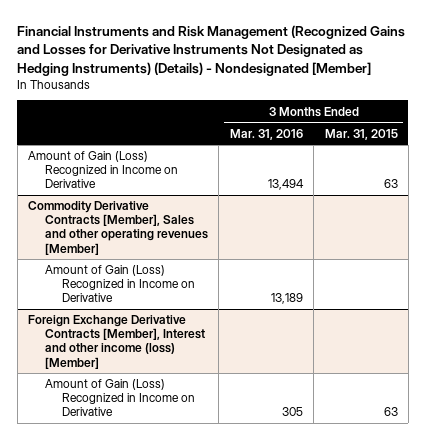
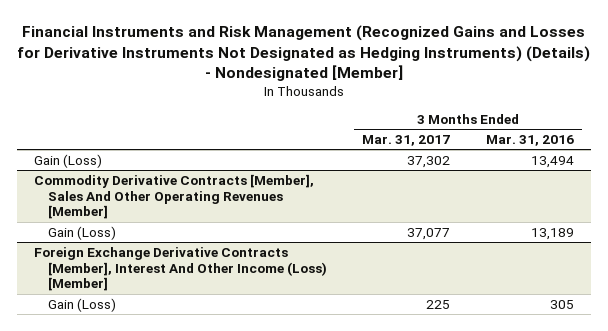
- | 3 Months Ended Mar. 31, 2016 | 3 Months Ended Mar. 31, 2015
+ | 3 Months Ended Mar. 31, 2017 | 3 Months Ended Mar. 31, 2016
- Amount of Gain (Loss) Recognized in Income on Derivative | 13,494 | 63
- Commodity Derivative Contracts [Member], Sales and other operating revenues [Member]
- Amount of Gain (Loss) Recognized in Income on Derivative | 13,189 |
- Foreign Exchange Derivative Contracts [Member], Interest and other income (loss) [Member]
- Amount of Gain (Loss) Recognized in Income on Derivative | 305 | 63
+ Gain (Loss) | 37,302 | 13,494
+ Commodity Derivative Contracts [Member], Sales And Other Operating Revenues [Member]
+ Gain (Loss) | 37,077 | 13,189
+ Foreign Exchange Derivative Contracts [Member], Interest And Other Income (Loss) [Member]
+ Gain (Loss) | 225 | 305

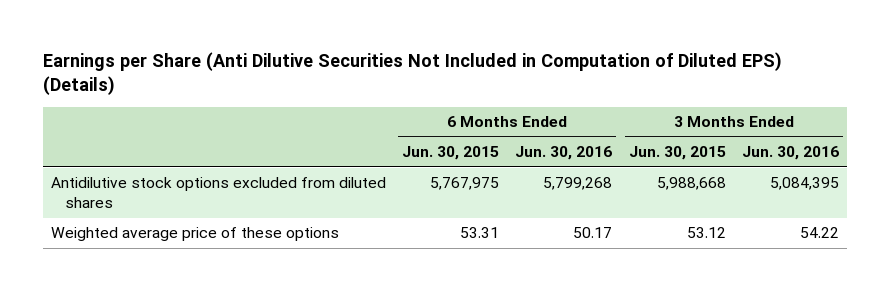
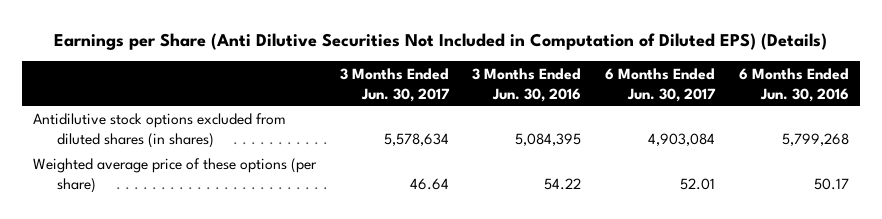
- | 6 Months Ended Jun. 30, 2015 | 6 Months Ended Jun. 30, 2016 | 3 Months Ended Jun. 30, 2015 | 3 Months Ended Jun. 30, 2016
+ | 3 Months Ended Jun. 30, 2017 | 3 Months Ended Jun. 30, 2016 | 6 Months Ended Jun. 30, 2017 | 6 Months Ended Jun. 30, 2016
- Antidilutive stock options excluded from diluted shares | 5,767,975 | 5,799,268 | 5,988,668 | 5,084,395
- Weighted average price of these options | 53.31 | 50.17 | 53.12 | 54.22
+ Antidilutive stock options excluded from diluted shares (in shares) | 5,578,634 | 5,084,395 | 4,903,084 | 5,799,268
+ Weighted average price of these options (per share) | 46.64 | 54.22 | 52.01 | 50.17

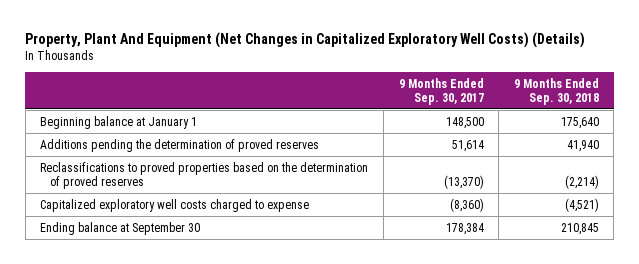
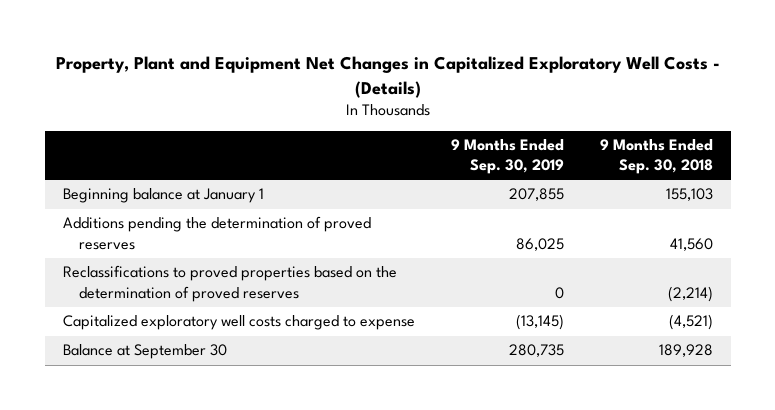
- Property, Plant And Equipment (Net Changes in Capitalized Exploratory Well Costs) (Details)
+ Property, Plant and Equipment Net Changes in Capitalized Exploratory Well Costs - (Details)
- | 9 Months Ended Sep. 30, 2017 | 9 Months Ended Sep. 30, 2018
+ | 9 Months Ended Sep. 30, 2019 | 9 Months Ended Sep. 30, 2018
- Beginning balance at January 1 | 148,500 | 175,640
- Additions pending the determination of proved reserves | 51,614 | 41,940
+ Beginning balance at January 1 | 207,855 | 155,103
+ Additions pending the determination of proved reserves | 86,025 | 41,560
- Ending balance at September 30 | 178,384 | 210,845
+ Balance at September 30 | 280,735 | 189,928

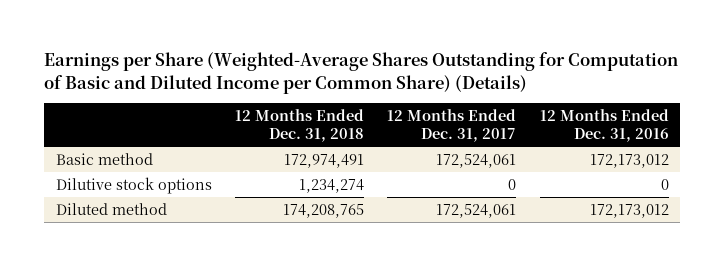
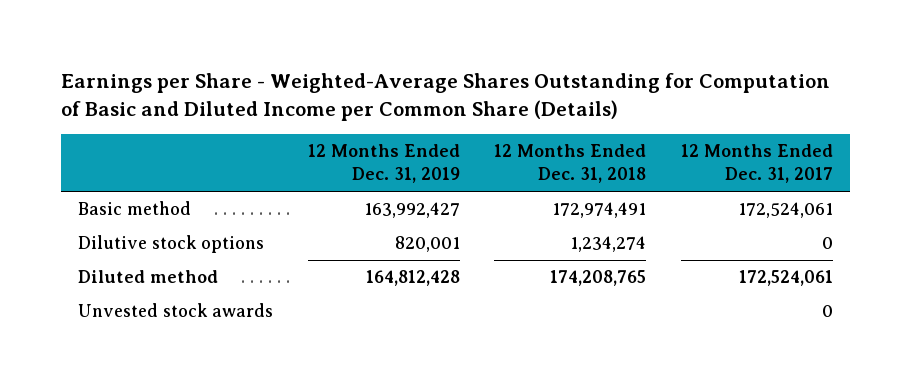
- Earnings per Share (Weighted-Average Shares Outstanding for Computation of Basic and Diluted Income per Common Share) (Details)
+ Earnings per Share - Weighted-Average Shares Outstanding for Computation of Basic and Diluted Income per Common Share (Details)
- | 12 Months Ended Dec. 31, 2018 | 12 Months Ended Dec. 31, 2017 | 12 Months Ended Dec. 31, 2016
+ | 12 Months Ended Dec. 31, 2019 | 12 Months Ended Dec. 31, 2018 | 12 Months Ended Dec. 31, 2017
+ Unvested stock awards | | | 0

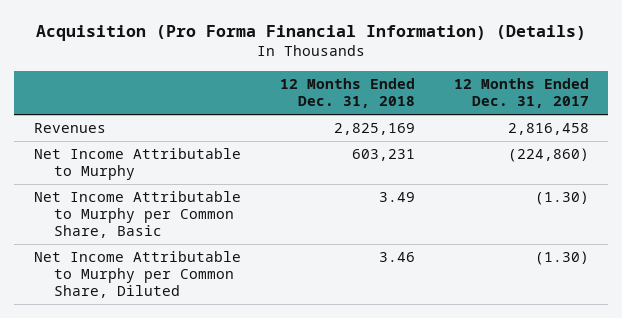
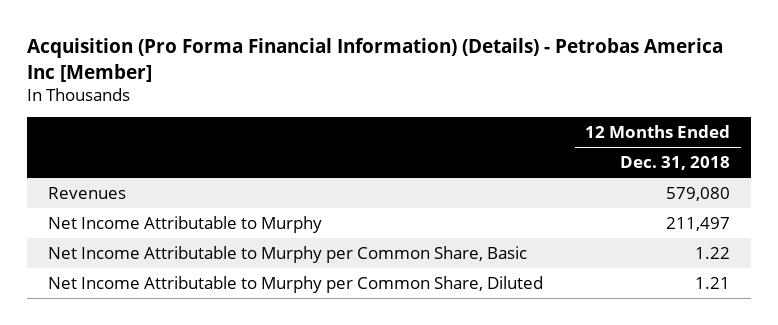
- Acquisition (Pro Forma Financial Information) (Details)
+ Acquisition (Pro Forma Financial Information) (Details) - Petrobas America Inc [Member]
- | 12 Months Ended Dec. 31, 2018 | 12 Months Ended Dec. 31, 2017
+ | 12 Months Ended Dec. 31, 2018
- Revenues | 2,825,169 | 2,816,458
- Net Income Attributable to Murphy | 603,231 | (224,860)
- Net Income Attributable to Murphy per Common Share, Basic | 3.49 | (1.30)
- Net Income Attributable to Murphy per Common Share, Diluted | 3.46 | (1.30)
+ Revenues | 579,080
+ Net Income Attributable to Murphy | 211,497
+ Net Income Attributable to Murphy per Common Share, Basic | 1.22
+ Net Income Attributable to Murphy per Common Share, Diluted | 1.21

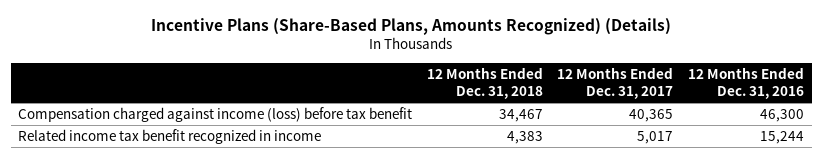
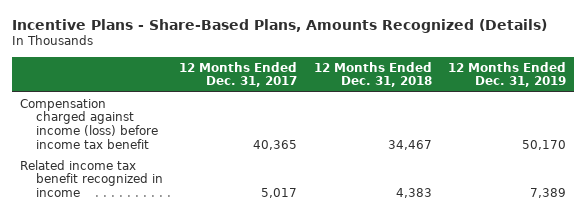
- Incentive Plans (Share-Based Plans, Amounts Recognized) (Details)
+ Incentive Plans - Share-Based Plans, Amounts Recognized (Details)
- | 12 Months Ended Dec. 31, 2018 | 12 Months Ended Dec. 31, 2017 | 12 Months Ended Dec. 31, 2016
+ | 12 Months Ended Dec. 31, 2017 | 12 Months Ended Dec. 31, 2018 | 12 Months Ended Dec. 31, 2019
- Compensation charged against income (loss) before tax benefit | 34,467 | 40,365 | 46,300
+ Compensation charged against income (loss) before income tax benefit | 40,365 | 34,467 | 50,170

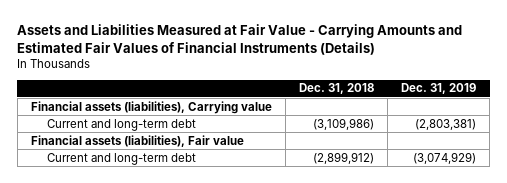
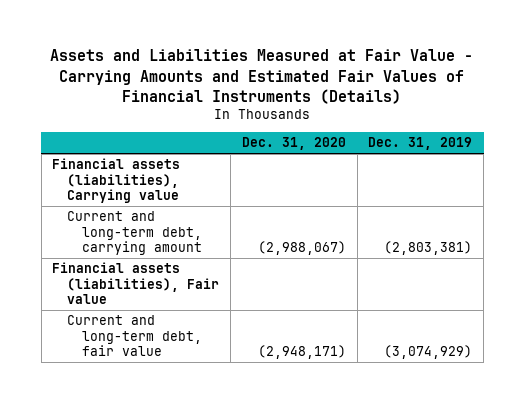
- | Dec. 31, 2018 | Dec. 31, 2019
+ | Dec. 31, 2020 | Dec. 31, 2019
- Current and long-term debt | (3,109,986) | (2,803,381)
+ Current and long-term debt, carrying amount | (2,988,067) | (2,803,381)
- Current and long-term debt | (2,899,912) | (3,074,929)
+ Current and long-term debt, fair value | (2,948,171) | (3,074,929)

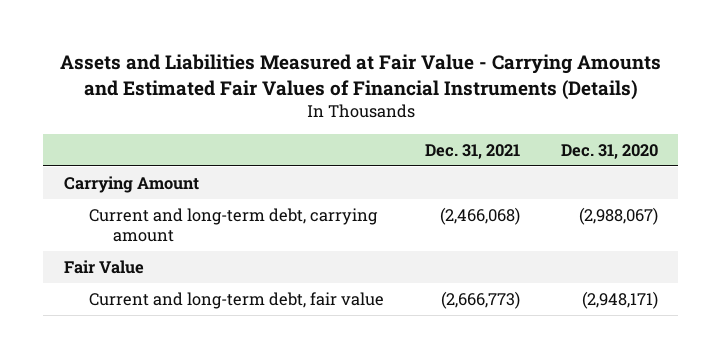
- | Dec. 31, 2020 | Dec. 31, 2019
+ | Dec. 31, 2021 | Dec. 31, 2020
- Financial assets (liabilities), Carrying value
+ Carrying Amount
- Financial assets (liabilities), Fair value
+ Fair Value

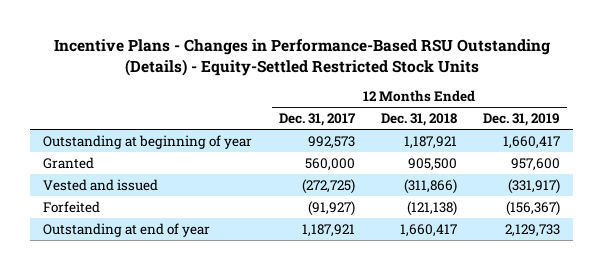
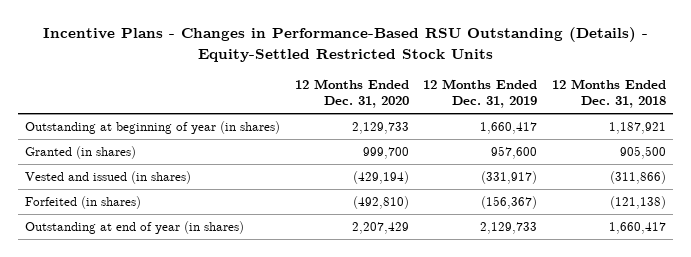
- | 12 Months Ended Dec. 31, 2017 | 12 Months Ended Dec. 31, 2018 | 12 Months Ended Dec. 31, 2019
+ | 12 Months Ended Dec. 31, 2020 | 12 Months Ended Dec. 31, 2019 | 12 Months Ended Dec. 31, 2018
- Outstanding at beginning of year | 992,573 | 1,187,921 | 1,660,417
- Granted | 560,000 | 905,500 | 957,600
- Vested and issued | (272,725) | (311,866) | (331,917)
- Forfeited | (91,927) | (121,138) | (156,367)
- Outstanding at end of year | 1,187,921 | 1,660,417 | 2,129,733
+ Outstanding at beginning of year (in shares) | 2,129,733 | 1,660,417 | 1,187,921
+ Granted (in shares) | 999,700 | 957,600 | 905,500
+ Vested and issued (in shares) | (429,194) | (331,917) | (311,866)
+ Forfeited (in shares) | (492,810) | (156,367) | (121,138)
+ Outstanding at end of year (in shares) | 2,207,429 | 2,129,733 | 1,660,417

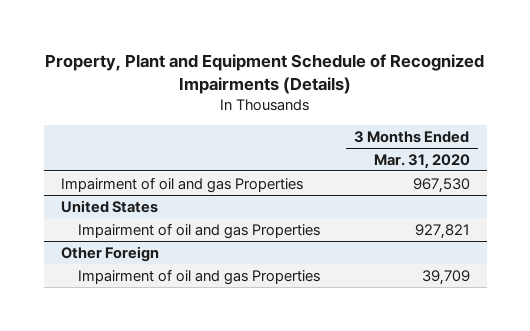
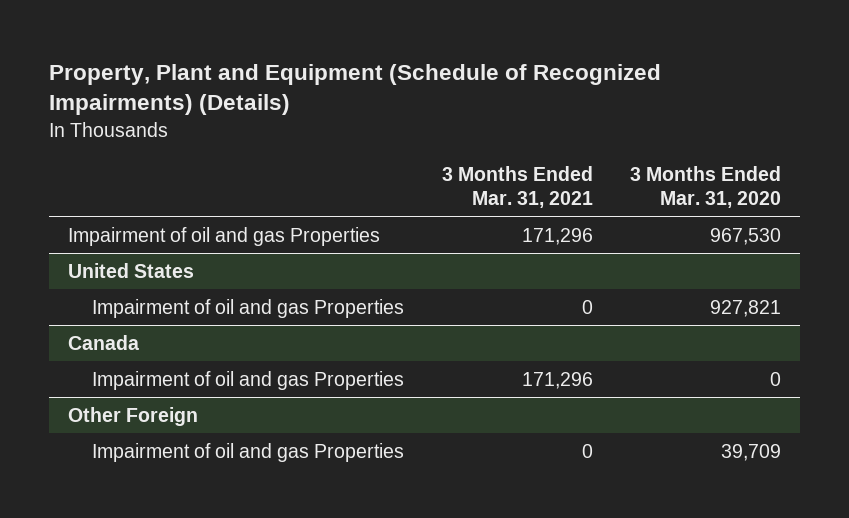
- Property, Plant and Equipment Schedule of Recognized Impairments (Details)
+ Property, Plant and Equipment (Schedule of Recognized Impairments) (Details)
- | 3 Months Ended Mar. 31, 2020
+ | 3 Months Ended Mar. 31, 2021 | 3 Months Ended Mar. 31, 2020
+ Canada
+ Impairment of oil and gas Properties | 171,296 | 0

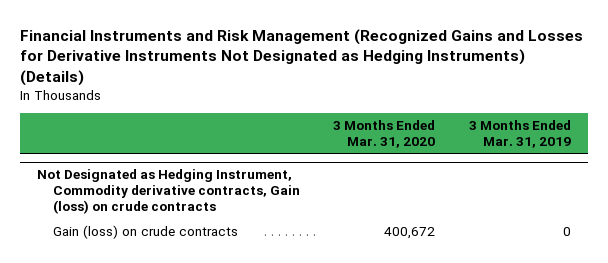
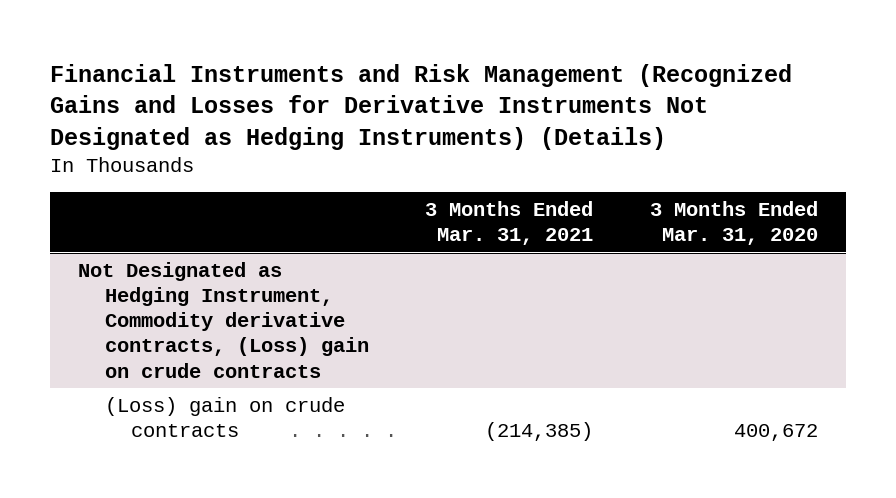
- | 3 Months Ended Mar. 31, 2020 | 3 Months Ended Mar. 31, 2019
+ | 3 Months Ended Mar. 31, 2021 | 3 Months Ended Mar. 31, 2020
- Not Designated as Hedging Instrument, Commodity derivative contracts, Gain (loss) on crude contracts
- Gain (loss) on crude contracts | 400,672 | 0
+ Not Designated as Hedging Instrument, Commodity derivative contracts, (Loss) gain on crude contracts
+ (Loss) gain on crude contracts | (214,385) | 400,672

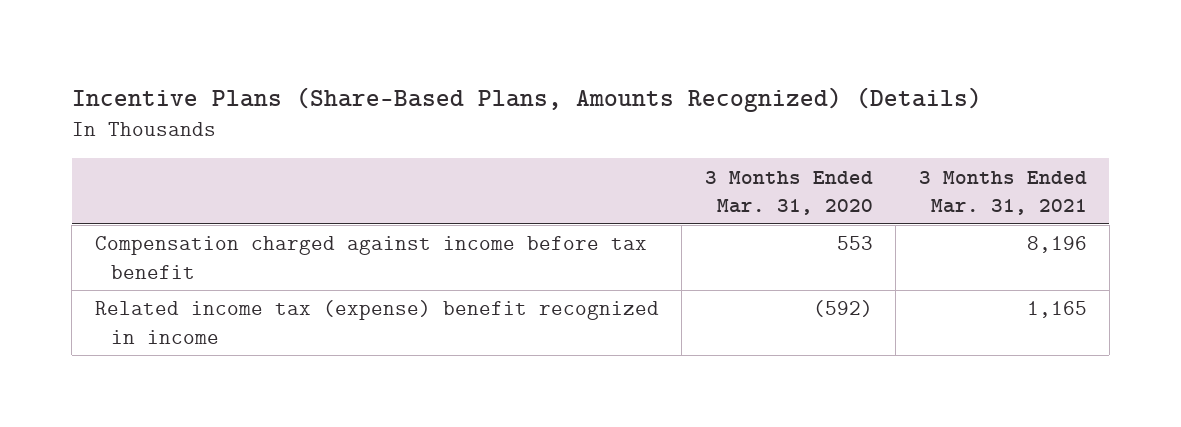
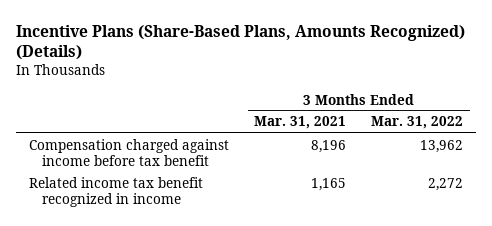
- | 3 Months Ended Mar. 31, 2020 | 3 Months Ended Mar. 31, 2021
+ | 3 Months Ended Mar. 31, 2021 | 3 Months Ended Mar. 31, 2022
- Related income tax (expense) benefit recognized in income | (592) | 1,165
+ Related income tax benefit recognized in income | 1,165 | 2,272

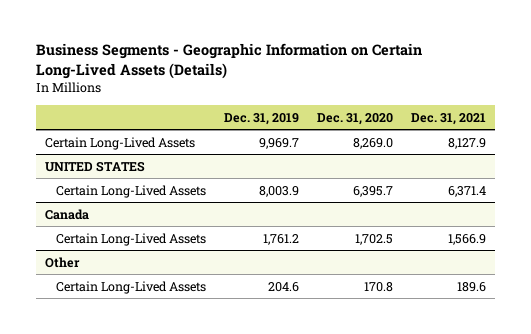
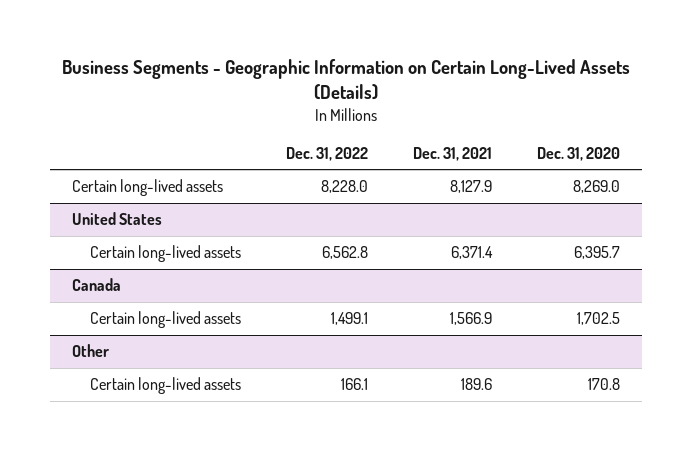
- | Dec. 31, 2019 | Dec. 31, 2020 | Dec. 31, 2021
+ | Dec. 31, 2022 | Dec. 31, 2021 | Dec. 31, 2020
- Certain Long-Lived Assets | 9,969.7 | 8,269.0 | 8,127.9
- UNITED STATES
- Certain Long-Lived Assets | 8,003.9 | 6,395.7 | 6,371.4
+ Certain long-lived assets | 8,228.0 | 8,127.9 | 8,269.0
+ United States
+ Certain long-lived assets | 6,562.8 | 6,371.4 | 6,395.7
@ Canada
- Certain Long-Lived Assets | 1,761.2 | 1,702.5 | 1,566.9
+ Certain long-lived assets | 1,499.1 | 1,566.9 | 1,702.5
@ Other
- Certain Long-Lived Assets | 204.6 | 170.8 | 189.6
+ Certain long-lived assets | 166.1 | 189.6 | 170.8

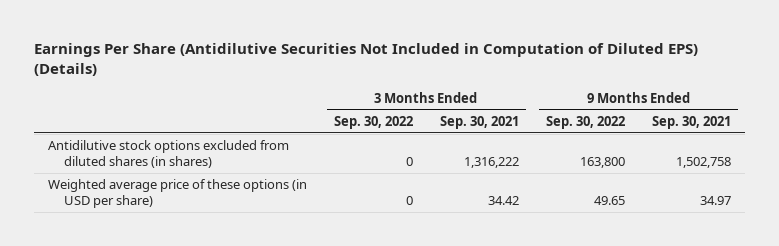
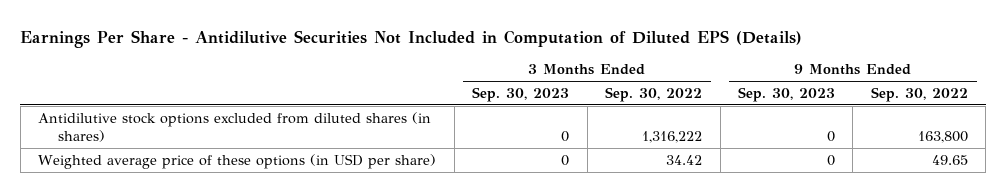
- Earnings Per Share (Antidilutive Securities Not Included in Computation of Diluted EPS) (Details)
+ Earnings Per Share - Antidilutive Securities Not Included in Computation of Diluted EPS (Details)
- | 3 Months Ended Sep. 30, 2022 | 3 Months Ended Sep. 30, 2021 | 9 Months Ended Sep. 30, 2022 | 9 Months Ended Sep. 30, 2021
+ | 3 Months Ended Sep. 30, 2023 | 3 Months Ended Sep. 30, 2022 | 9 Months Ended Sep. 30, 2023 | 9 Months Ended Sep. 30, 2022
- Antidilutive stock options excluded from diluted shares (in shares) | 0 | 1,316,222 | 163,800 | 1,502,758
- Weighted average price of these options (in USD per share) | 0 | 34.42 | 49.65 | 34.97
+ Antidilutive stock options excluded from diluted shares (in shares) | 0 | 1,316,222 | 0 | 163,800
+ Weighted average price of these options (in USD per share) | 0 | 34.42 | 0 | 49.65

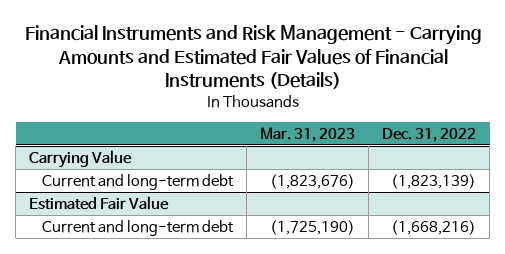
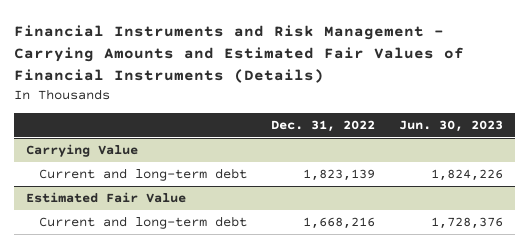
- | Mar. 31, 2023 | Dec. 31, 2022
+ | Dec. 31, 2022 | Jun. 30, 2023
@ Carrying Value
- Current and long-term debt | (1,823,676) | (1,823,139)
+ Current and long-term debt | 1,823,139 | 1,824,226
@ Estimated Fair Value
- Current and long-term debt | (1,725,190) | (1,668,216)
+ Current and long-term debt | 1,668,216 | 1,728,376

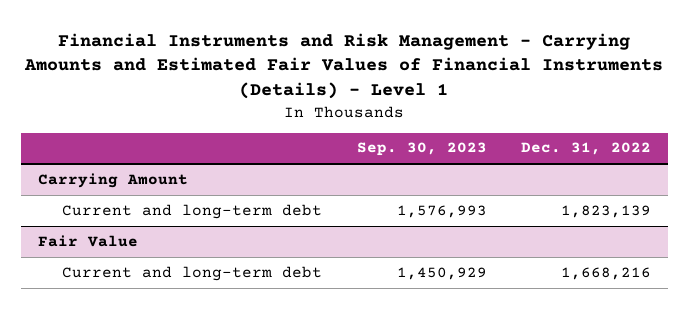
- Financial Instruments and Risk Management - Carrying Amounts and Estimated Fair Values of Financial Instruments (Details)
+ Financial Instruments and Risk Management - Carrying Amounts and Estimated Fair Values of Financial Instruments (Details) - Level 1
- | Dec. 31, 2022 | Jun. 30, 2023
+ | Sep. 30, 2023 | Dec. 31, 2022
- Carrying Value
+ Carrying Amount
- Estimated Fair Value
+ Fair Value

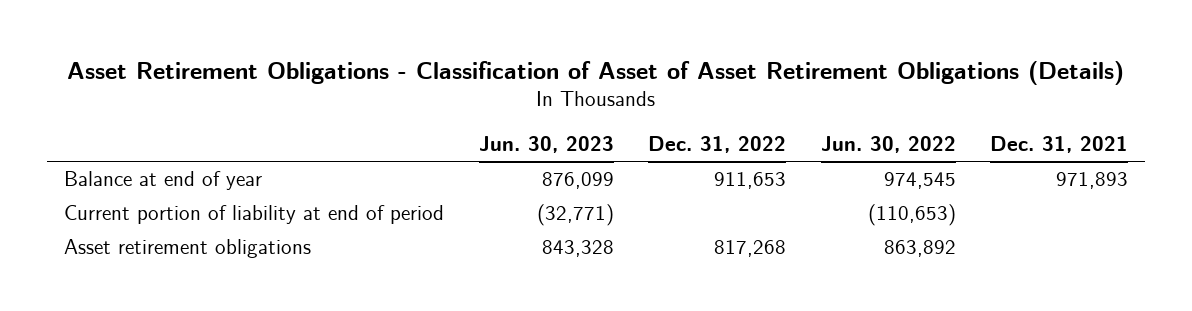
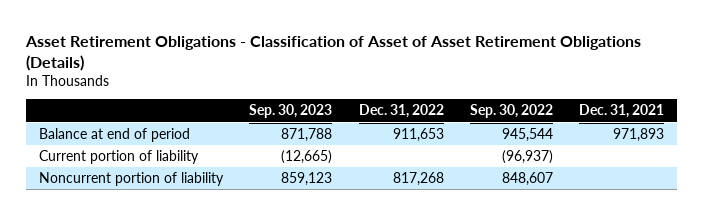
- | Jun. 30, 2023 | Dec. 31, 2022 | Jun. 30, 2022 | Dec. 31, 2021
+ | Sep. 30, 2023 | Dec. 31, 2022 | Sep. 30, 2022 | Dec. 31, 2021
- Balance at end of year | 876,099 | 911,653 | 974,545 | 971,893
- Current portion of liability at end of period | (32,771) | | (110,653) |
- Asset retirement obligations | 843,328 | 817,268 | 863,892 |
+ Balance at end of period | 871,788 | 911,653 | 945,544 | 971,893
+ Current portion of liability | (12,665) | | (96,937) |
+ Noncurrent portion of liability | 859,123 | 817,268 | 848,607 |

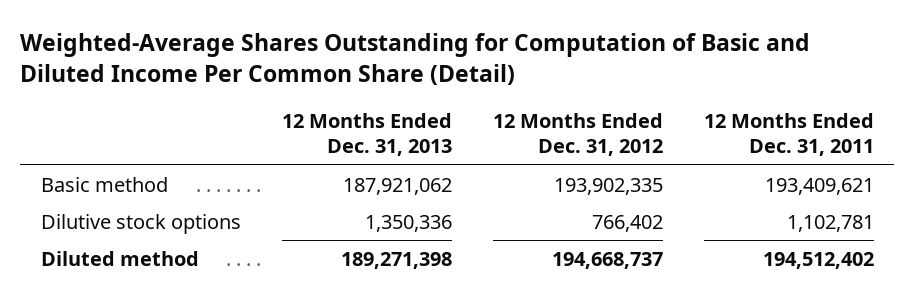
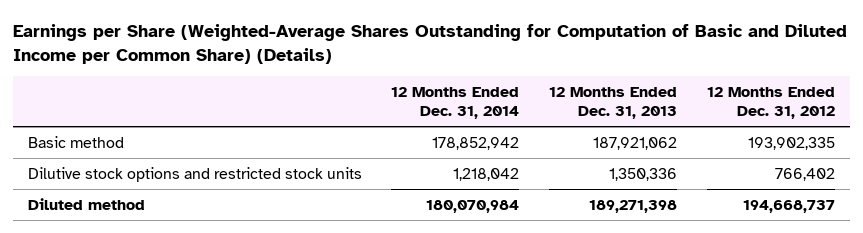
- Weighted-Average Shares Outstanding for Computation of Basic and Diluted Income Per Common Share (Detail)
+ Earnings per Share (Weighted-Average Shares Outstanding for Computation of Basic and Diluted Income per Common Share) (Details)
- | 12 Months Ended Dec. 31, 2013 | 12 Months Ended Dec. 31, 2012 | 12 Months Ended Dec. 31, 2011
+ | 12 Months Ended Dec. 31, 2014 | 12 Months Ended Dec. 31, 2013 | 12 Months Ended Dec. 31, 2012
- Dilutive stock options | 1,350,336 | 766,402 | 1,102,781
+ Dilutive stock options and restricted stock units | 1,218,042 | 1,350,336 | 766,402

